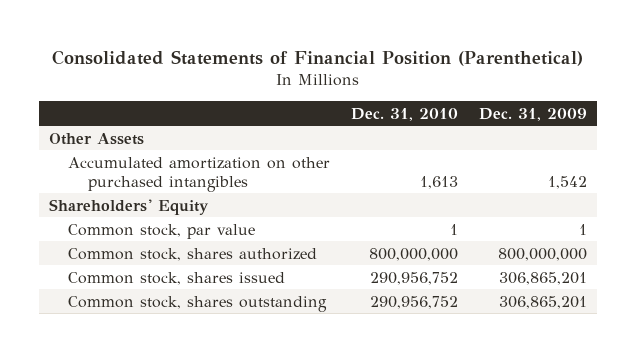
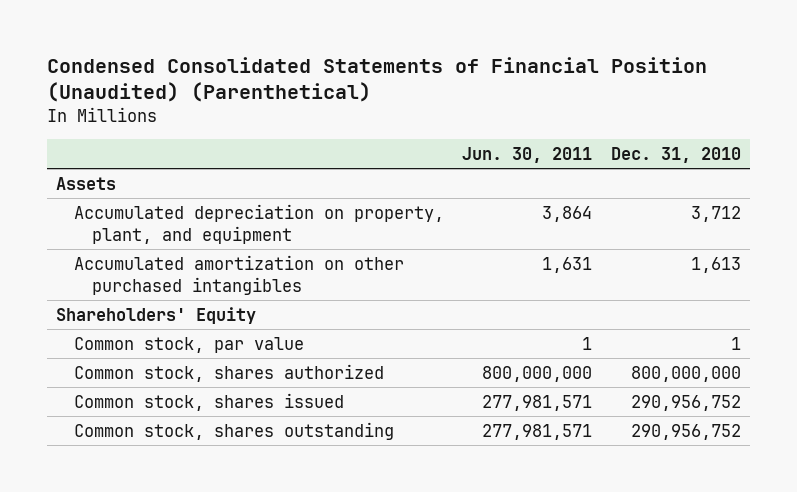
- Consolidated Statements of Financial Position (Parenthetical)
+ Condensed Consolidated Statements of Financial Position (Unaudited) (Parenthetical)
- | Dec. 31, 2010 | Dec. 31, 2009
+ | Jun. 30, 2011 | Dec. 31, 2010
- Other Assets
+ Assets
+ Accumulated depreciation on property, plant, and equipment | 3,864 | 3,712

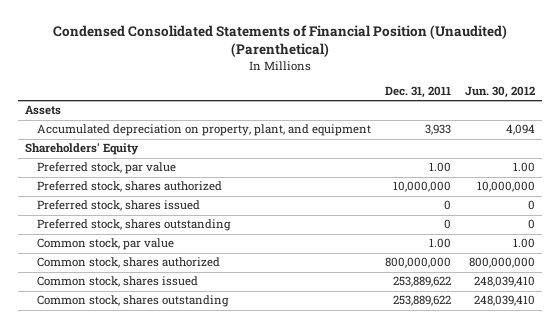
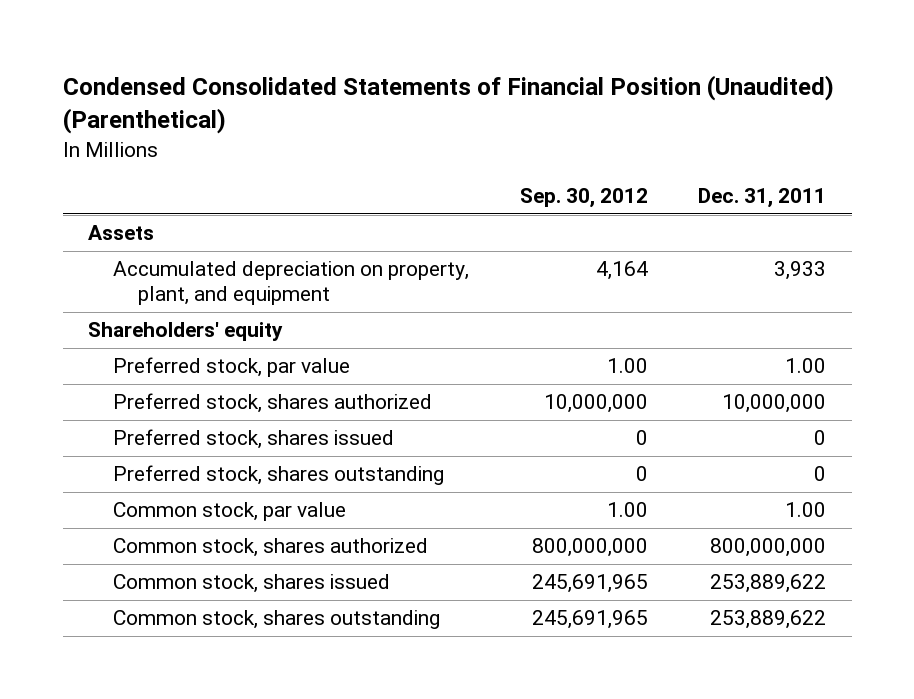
- | Dec. 31, 2011 | Jun. 30, 2012
+ | Sep. 30, 2012 | Dec. 31, 2011
- Shareholders' Equity
+ Shareholders' equity

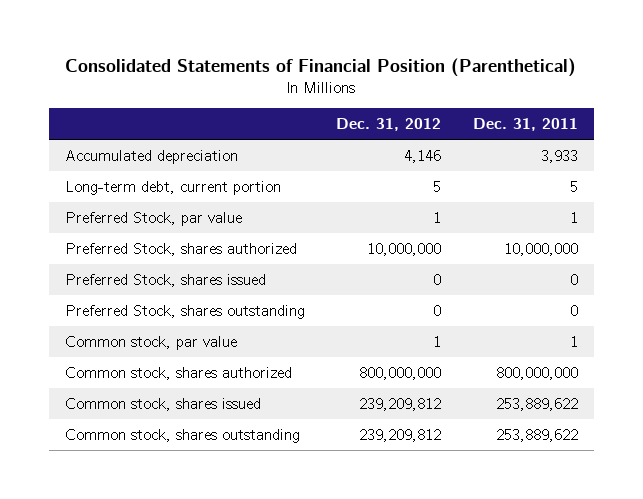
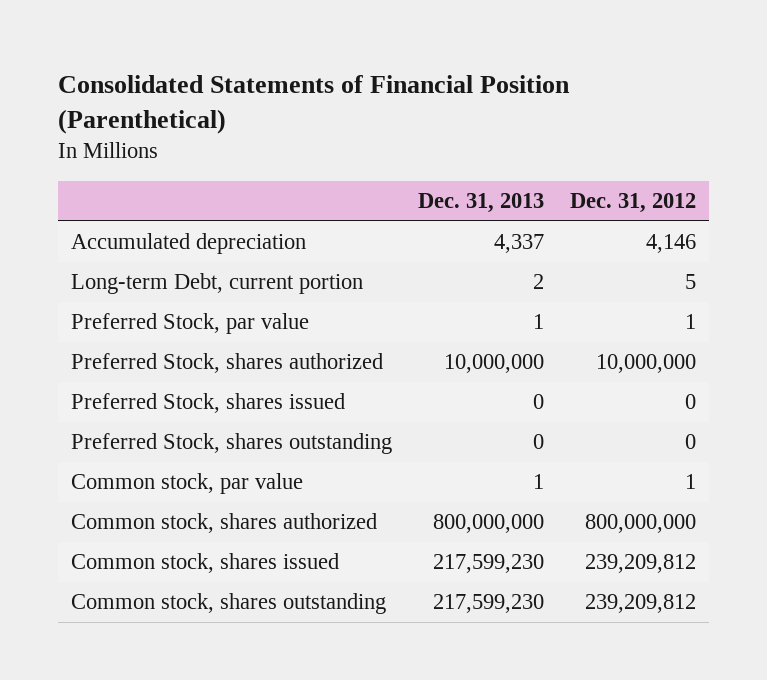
- | Dec. 31, 2012 | Dec. 31, 2011
+ | Dec. 31, 2013 | Dec. 31, 2012
- Long-term debt, current portion | 5 | 5
+ Long-term Debt, current portion | 2 | 5

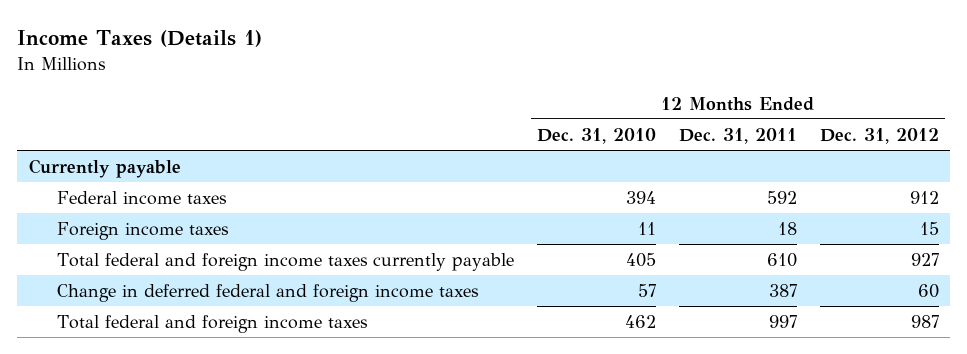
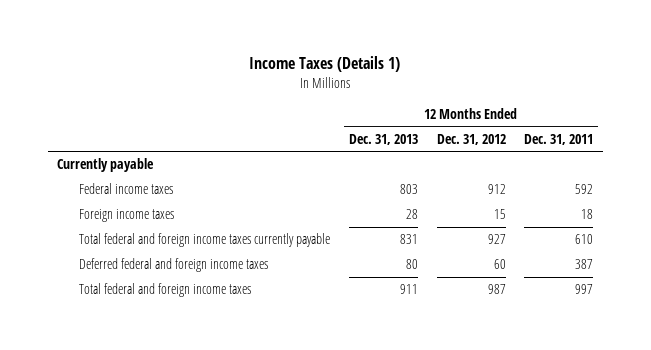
- | 12 Months Ended Dec. 31, 2010 | 12 Months Ended Dec. 31, 2011 | 12 Months Ended Dec. 31, 2012
+ | 12 Months Ended Dec. 31, 2013 | 12 Months Ended Dec. 31, 2012 | 12 Months Ended Dec. 31, 2011
- Change in deferred federal and foreign income taxes | 57 | 387 | 60
+ Deferred federal and foreign income taxes | 80 | 60 | 387

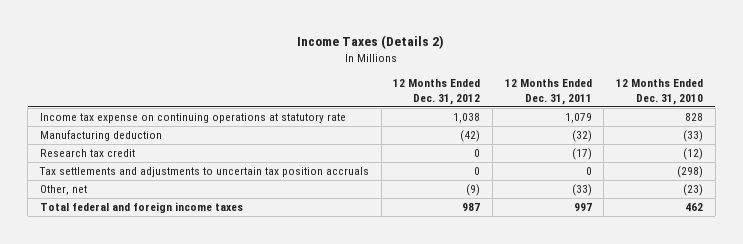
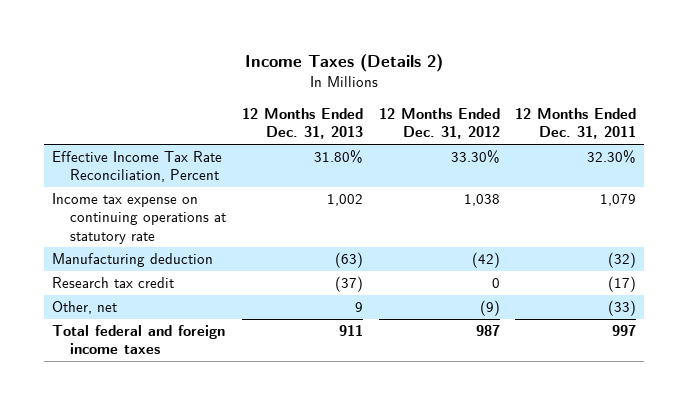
- | 12 Months Ended Dec. 31, 2012 | 12 Months Ended Dec. 31, 2011 | 12 Months Ended Dec. 31, 2010
+ | 12 Months Ended Dec. 31, 2013 | 12 Months Ended Dec. 31, 2012 | 12 Months Ended Dec. 31, 2011
+ Effective Income Tax Rate Reconciliation, Percent | 31.80% | 33.30% | 32.30%
- Tax settlements and adjustments to uncertain tax position accruals | 0 | 0 | (298)

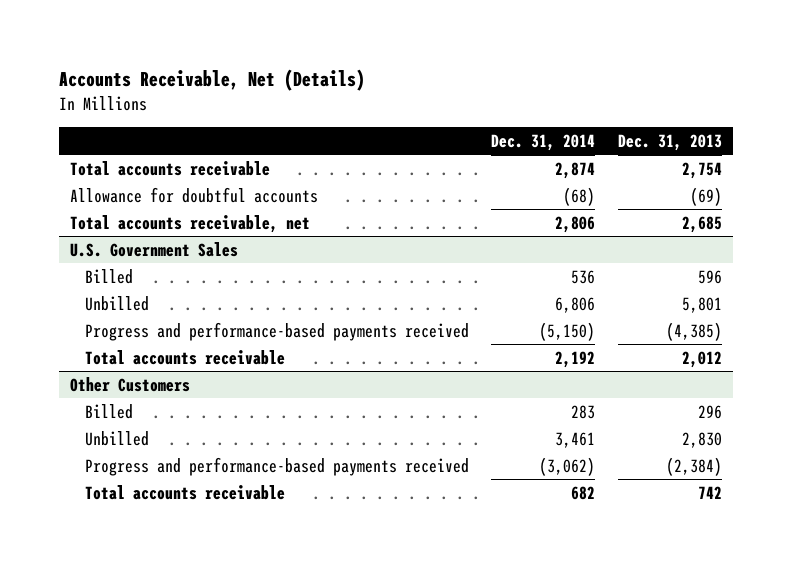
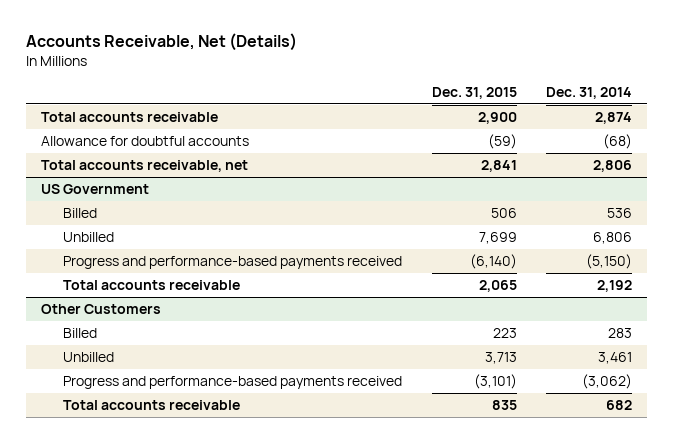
- | Dec. 31, 2014 | Dec. 31, 2013
+ | Dec. 31, 2015 | Dec. 31, 2014
- U.S. Government Sales
+ US Government

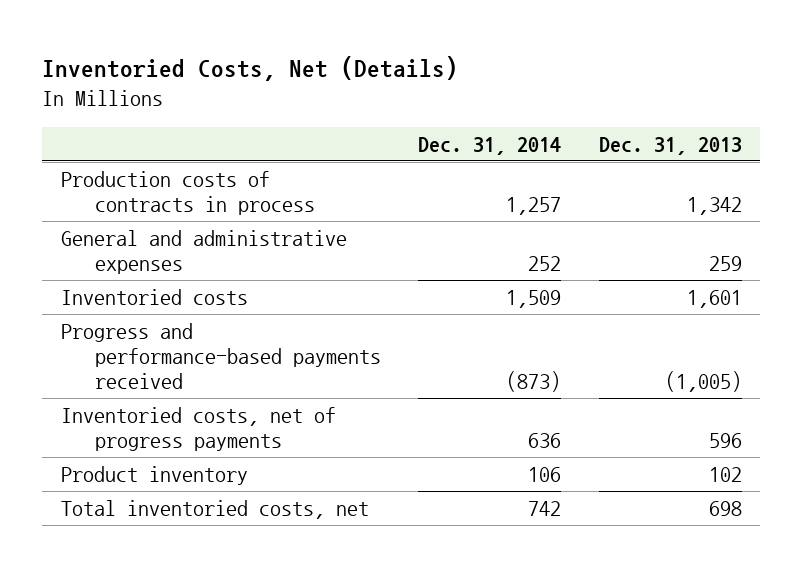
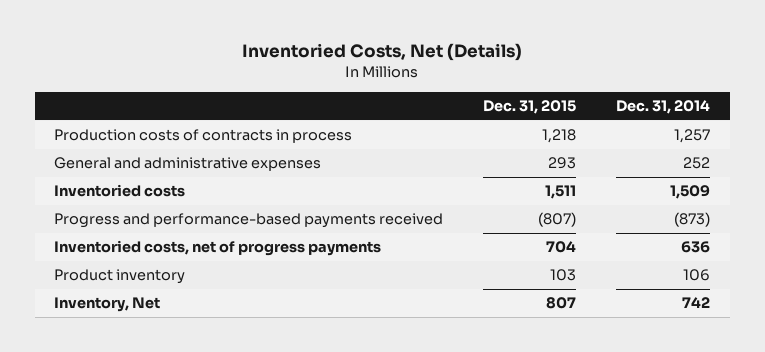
- | Dec. 31, 2014 | Dec. 31, 2013
+ | Dec. 31, 2015 | Dec. 31, 2014
- Total inventoried costs, net | 742 | 698
+ Inventory, Net | 807 | 742

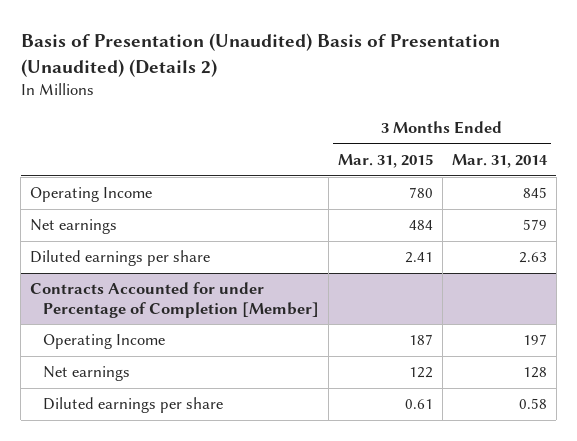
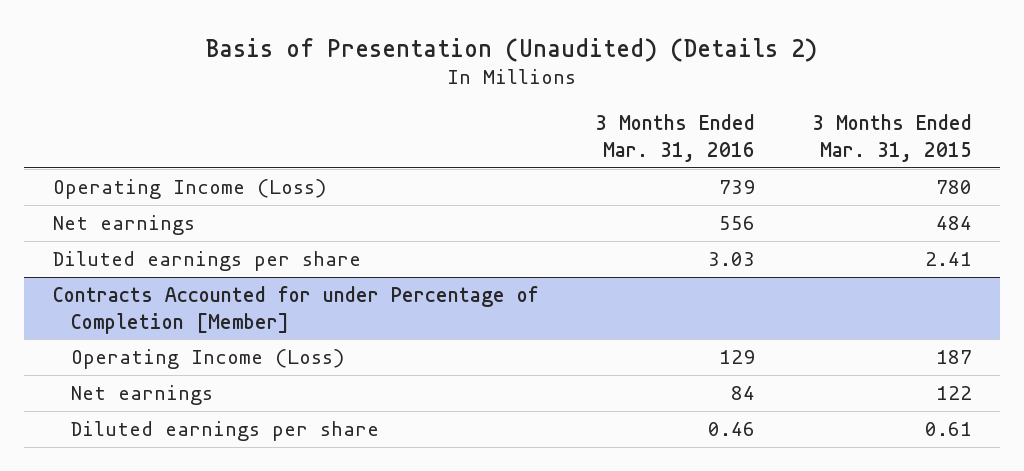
- Basis of Presentation (Unaudited) Basis of Presentation (Unaudited) (Details 2)
+ Basis of Presentation (Unaudited) (Details 2)
- | 3 Months Ended Mar. 31, 2015 | 3 Months Ended Mar. 31, 2014
+ | 3 Months Ended Mar. 31, 2016 | 3 Months Ended Mar. 31, 2015
- Operating Income | 780 | 845
+ Operating Income (Loss) | 739 | 780
@ Contracts Accounted for under Percentage of Completion [Member]
- Operating Income | 187 | 197
+ Operating Income (Loss) | 129 | 187

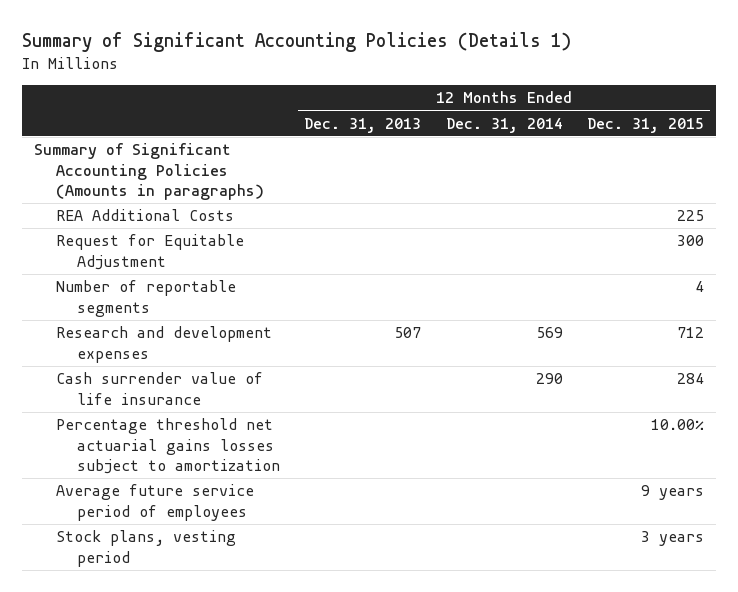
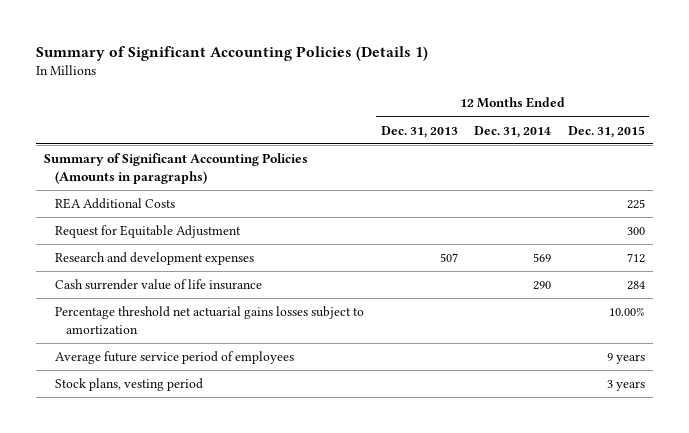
- Number of reportable segments | | | 4

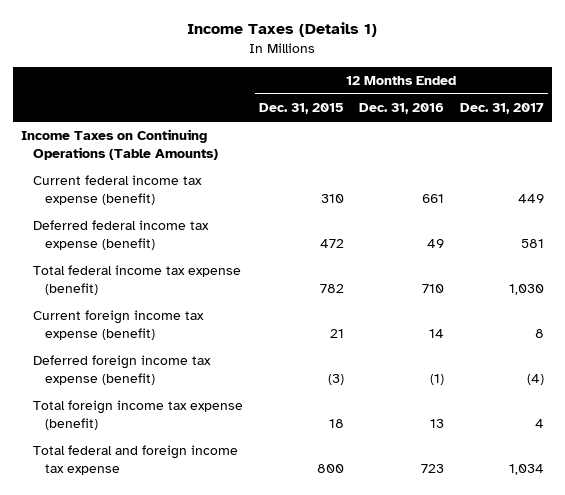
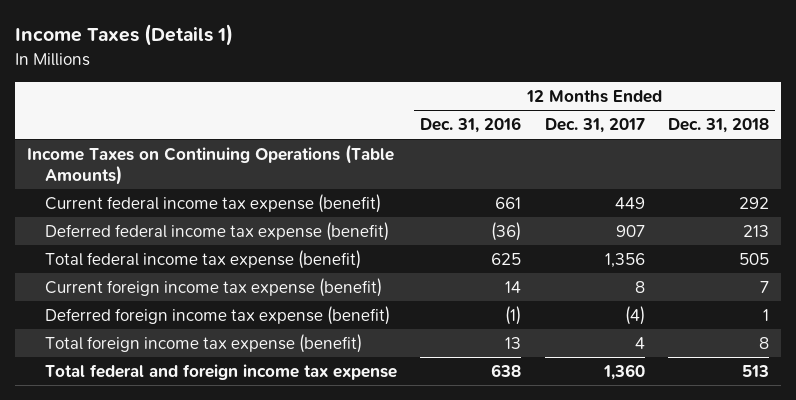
- | 12 Months Ended Dec. 31, 2015 | 12 Months Ended Dec. 31, 2016 | 12 Months Ended Dec. 31, 2017
+ | 12 Months Ended Dec. 31, 2016 | 12 Months Ended Dec. 31, 2017 | 12 Months Ended Dec. 31, 2018
- Deferred federal income tax expense (benefit) | 472 | 49 | 581
- Total federal income tax expense (benefit) | 782 | 710 | 1,030
+ Deferred federal income tax expense (benefit) | (36) | 907 | 213
+ Total federal income tax expense (benefit) | 625 | 1,356 | 505
- Total federal and foreign income tax expense | 800 | 723 | 1,034
+ Total federal and foreign income tax expense | 638 | 1,360 | 513

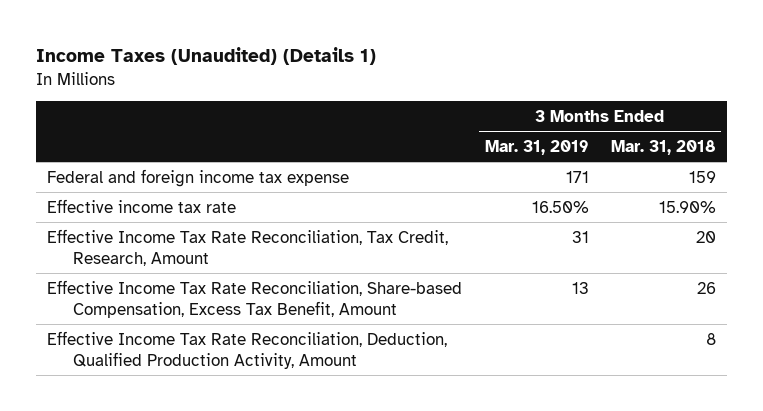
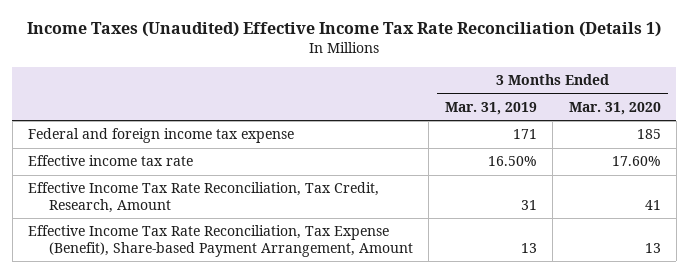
- Income Taxes (Unaudited) (Details 1)
+ Income Taxes (Unaudited) Effective Income Tax Rate Reconciliation (Details 1)
- | 3 Months Ended Mar. 31, 2019 | 3 Months Ended Mar. 31, 2018
+ | 3 Months Ended Mar. 31, 2019 | 3 Months Ended Mar. 31, 2020
- Effective Income Tax Rate Reconciliation, Share-based Compensation, Excess Tax Benefit, Amount | 13 | 26
- Effective Income Tax Rate Reconciliation, Deduction, Qualified Production Activity, Amount | | 8
+ Effective Income Tax Rate Reconciliation, Tax Expense (Benefit), Share-based Payment Arrangement, Amount | 13 | 13

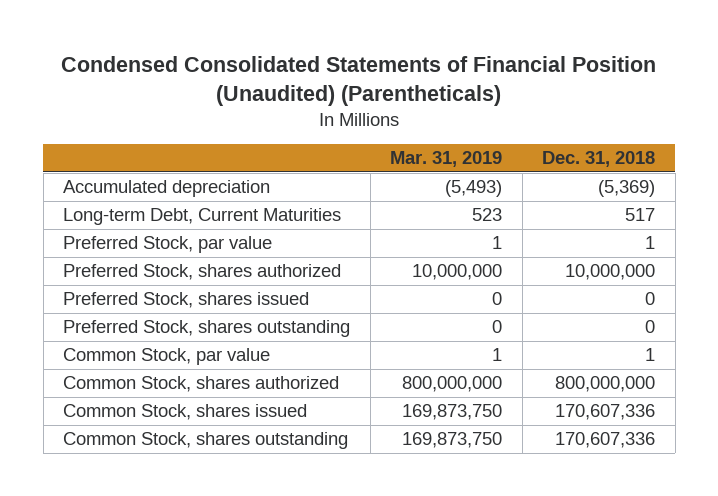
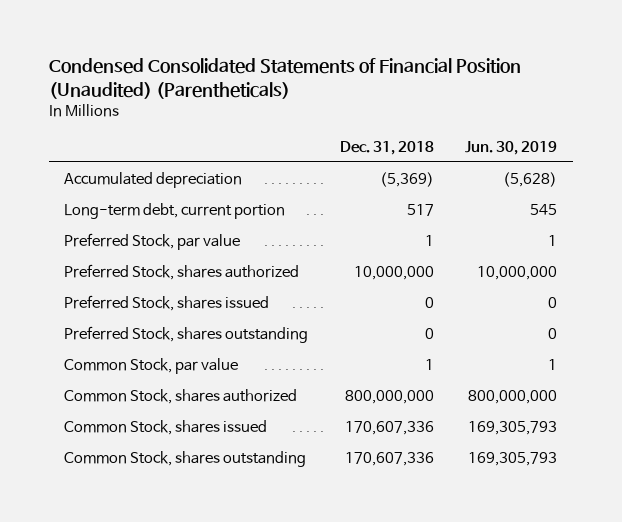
- | Mar. 31, 2019 | Dec. 31, 2018
+ | Dec. 31, 2018 | Jun. 30, 2019
- Long-term Debt, Current Maturities | 523 | 517
+ Long-term debt, current portion | 517 | 545

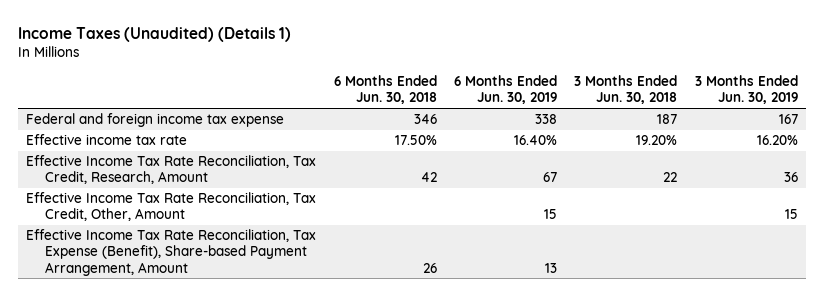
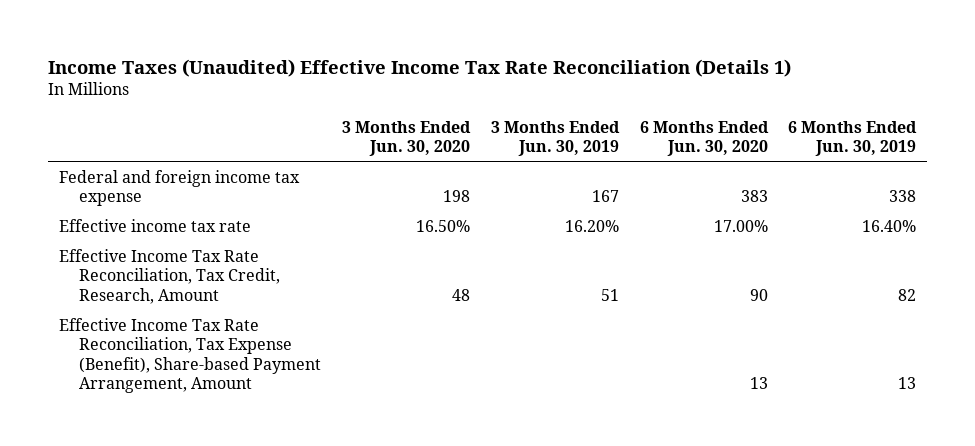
- Income Taxes (Unaudited) (Details 1)
+ Income Taxes (Unaudited) Effective Income Tax Rate Reconciliation (Details 1)
- | 6 Months Ended Jun. 30, 2018 | 6 Months Ended Jun. 30, 2019 | 3 Months Ended Jun. 30, 2018 | 3 Months Ended Jun. 30, 2019
+ | 3 Months Ended Jun. 30, 2020 | 3 Months Ended Jun. 30, 2019 | 6 Months Ended Jun. 30, 2020 | 6 Months Ended Jun. 30, 2019
- Effective Income Tax Rate Reconciliation, Tax Credit, Research, Amount | 42 | 67 | 22 | 36
- Effective Income Tax Rate Reconciliation, Tax Credit, Other, Amount | | 15 | | 15
+ Effective Income Tax Rate Reconciliation, Tax Credit, Research, Amount | 48 | 51 | 90 | 82

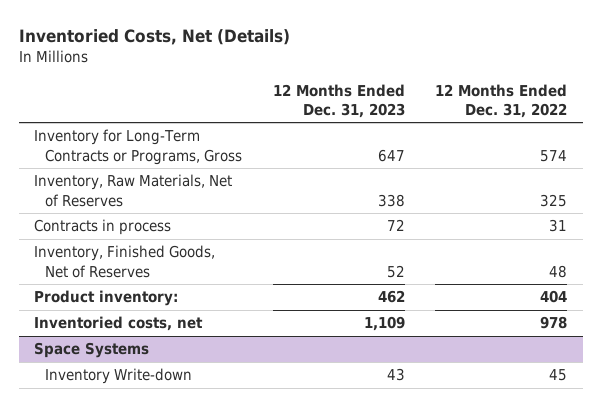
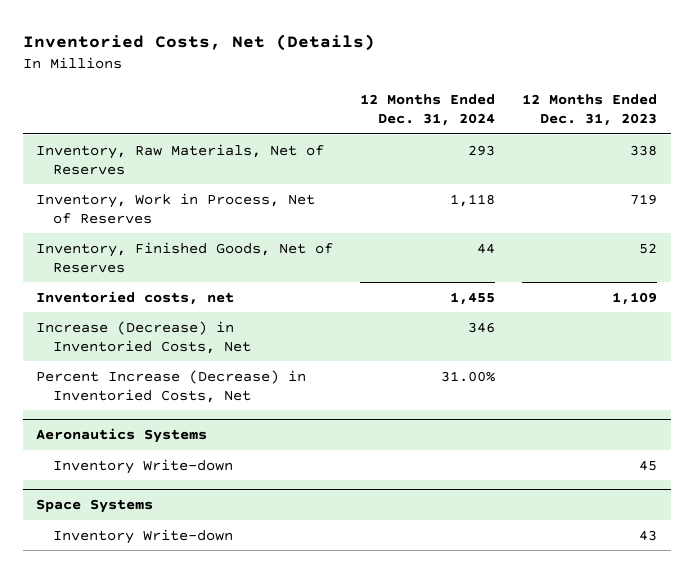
- | 12 Months Ended Dec. 31, 2023 | 12 Months Ended Dec. 31, 2022
+ | 12 Months Ended Dec. 31, 2024 | 12 Months Ended Dec. 31, 2023
- Inventory for Long-Term Contracts or Programs, Gross | 647 | 574
- Contracts in process | 72 | 31
+ Inventory, Work in Process, Net of Reserves | 1,118 | 719
- Product inventory: | 462 | 404
+ Increase (Decrease) in Inventoried Costs, Net | 346 |
+ Percent Increase (Decrease) in Inventoried Costs, Net | 31.00% |
+ Aeronautics Systems
+ Inventory Write-down | | 45

